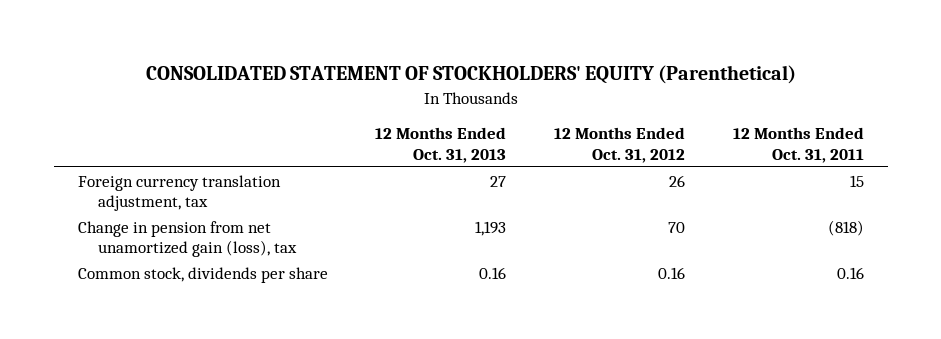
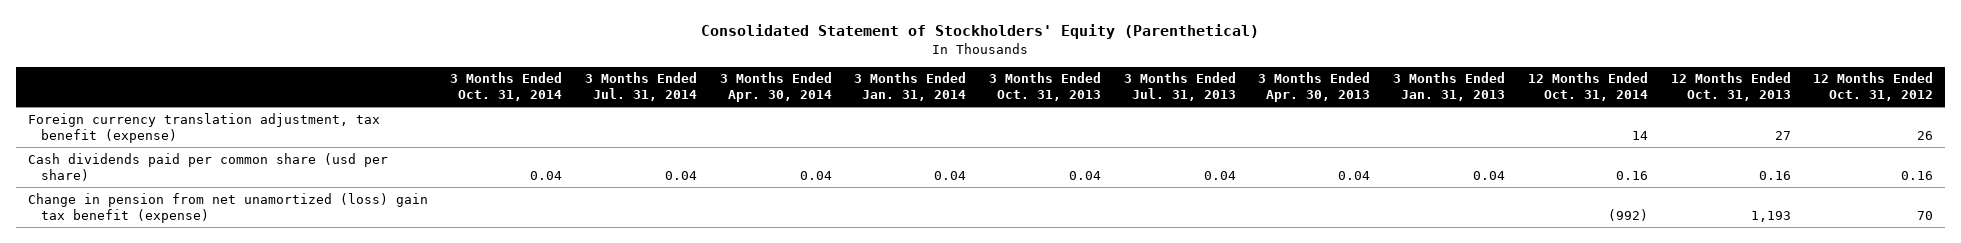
- CONSOLIDATED STATEMENT OF STOCKHOLDERS' EQUITY (Parenthetical)
+ Consolidated Statement of Stockholders' Equity (Parenthetical)
- | 12 Months Ended Oct. 31, 2013 | 12 Months Ended Oct. 31, 2012 | 12 Months Ended Oct. 31, 2011
+ | 3 Months Ended Oct. 31, 2014 | 3 Months Ended Jul. 31, 2014 | 3 Months Ended Apr. 30, 2014 | 3 Months Ended Jan. 31, 2014 | 3 Months Ended Oct. 31, 2013 | 3 Months Ended Jul. 31, 2013 | 3 Months Ended Apr. 30, 2013 | 3 Months Ended Jan. 31, 2013 | 12 Months Ended Oct. 31, 2014 | 12 Months Ended Oct. 31, 2013 | 12 Months Ended Oct. 31, 2012
- Foreign currency translation adjustment, tax | 27 | 26 | 15
- Change in pension from net unamortized gain (loss), tax | 1,193 | 70 | (818)
- Common stock, dividends per share | 0.16 | 0.16 | 0.16
+ Foreign currency translation adjustment, tax benefit (expense) | | | | | | | | | 14 | 27 | 26
+ Cash dividends paid per common share (usd per share) | 0.04 | 0.04 | 0.04 | 0.04 | 0.04 | 0.04 | 0.04 | 0.04 | 0.16 | 0.16 | 0.16
+ Change in pension from net unamortized (loss) gain tax benefit (expense) | | | | | | | | | (992) | 1,193 | 70

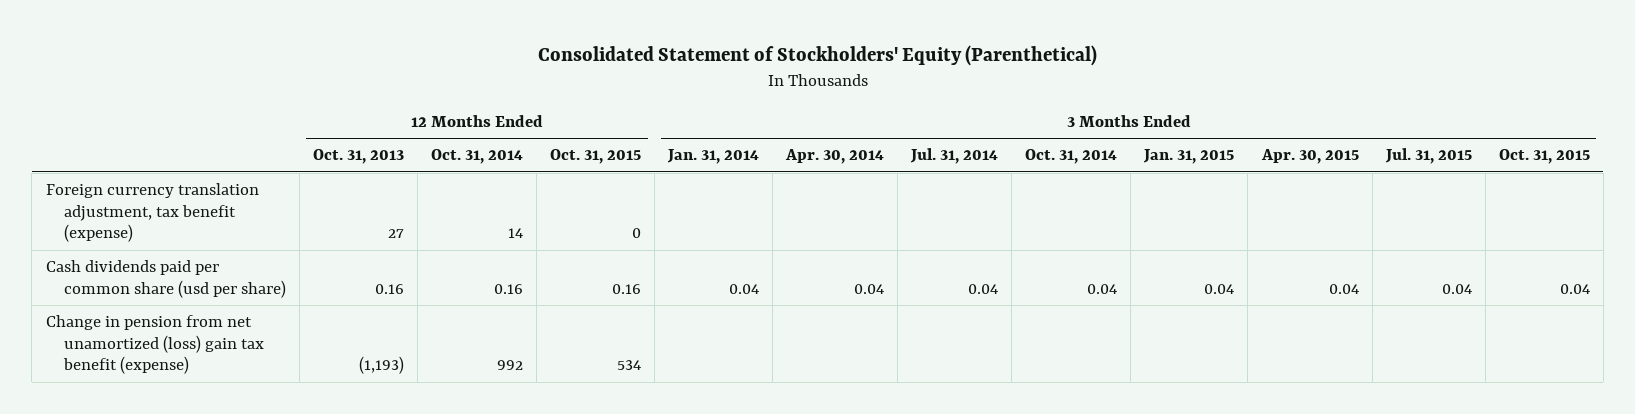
- | 3 Months Ended Oct. 31, 2014 | 3 Months Ended Jul. 31, 2014 | 3 Months Ended Apr. 30, 2014 | 3 Months Ended Jan. 31, 2014 | 3 Months Ended Oct. 31, 2013 | 3 Months Ended Jul. 31, 2013 | 3 Months Ended Apr. 30, 2013 | 3 Months Ended Jan. 31, 2013 | 12 Months Ended Oct. 31, 2014 | 12 Months Ended Oct. 31, 2013 | 12 Months Ended Oct. 31, 2012
+ | 12 Months Ended Oct. 31, 2013 | 12 Months Ended Oct. 31, 2014 | 12 Months Ended Oct. 31, 2015 | 3 Months Ended Jan. 31, 2014 | 3 Months Ended Apr. 30, 2014 | 3 Months Ended Jul. 31, 2014 | 3 Months Ended Oct. 31, 2014 | 3 Months Ended Jan. 31, 2015 | 3 Months Ended Apr. 30, 2015 | 3 Months Ended Jul. 31, 2015 | 3 Months Ended Oct. 31, 2015
- Change in pension from net unamortized (loss) gain tax benefit (expense) | | | | | | | | | (992) | 1,193 | 70
+ Change in pension from net unamortized (loss) gain tax benefit (expense) | (1,193) | 992 | 534 | | | | | | | |

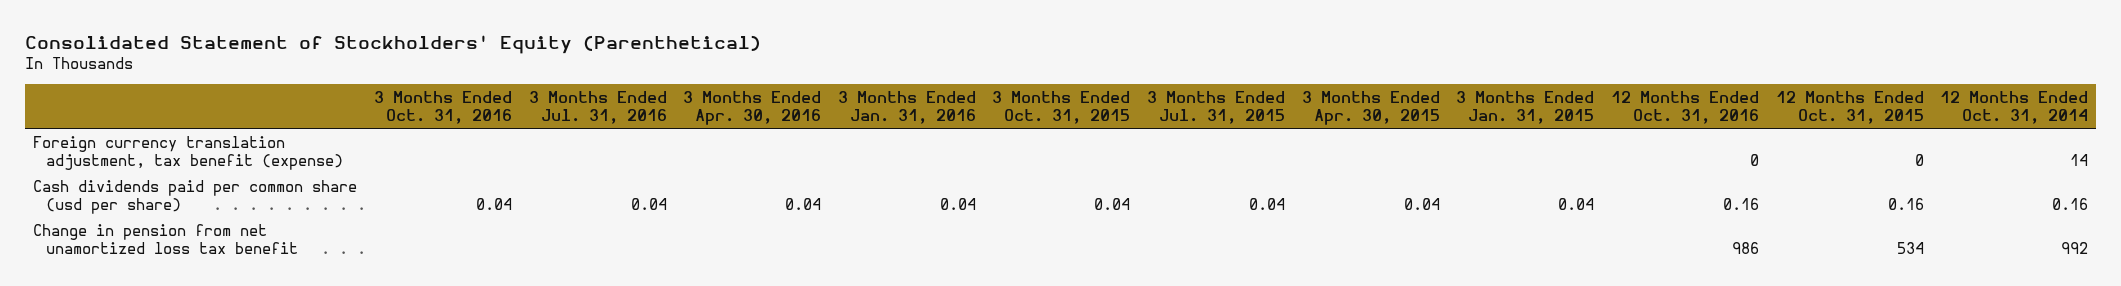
- | 12 Months Ended Oct. 31, 2013 | 12 Months Ended Oct. 31, 2014 | 12 Months Ended Oct. 31, 2015 | 3 Months Ended Jan. 31, 2014 | 3 Months Ended Apr. 30, 2014 | 3 Months Ended Jul. 31, 2014 | 3 Months Ended Oct. 31, 2014 | 3 Months Ended Jan. 31, 2015 | 3 Months Ended Apr. 30, 2015 | 3 Months Ended Jul. 31, 2015 | 3 Months Ended Oct. 31, 2015
+ | 3 Months Ended Oct. 31, 2016 | 3 Months Ended Jul. 31, 2016 | 3 Months Ended Apr. 30, 2016 | 3 Months Ended Jan. 31, 2016 | 3 Months Ended Oct. 31, 2015 | 3 Months Ended Jul. 31, 2015 | 3 Months Ended Apr. 30, 2015 | 3 Months Ended Jan. 31, 2015 | 12 Months Ended Oct. 31, 2016 | 12 Months Ended Oct. 31, 2015 | 12 Months Ended Oct. 31, 2014
- Change in pension from net unamortized (loss) gain tax benefit (expense) | (1,193) | 992 | 534 | | | | | | | |
+ Change in pension from net unamortized loss tax benefit | | | | | | | | | 986 | 534 | 992

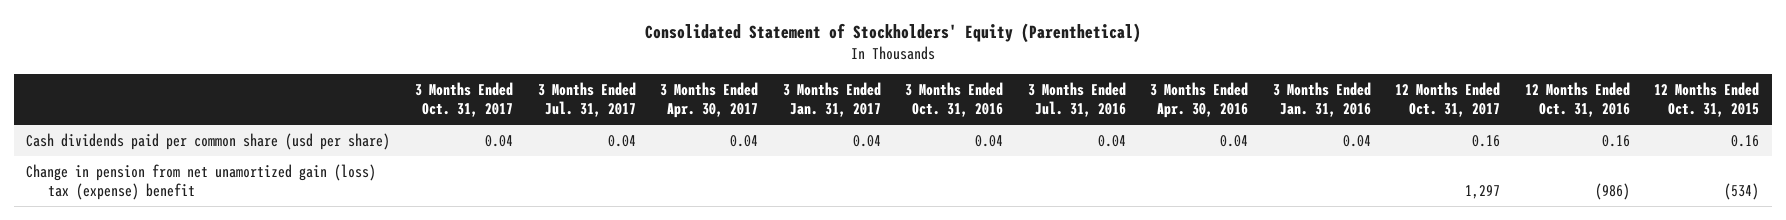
- | 3 Months Ended Oct. 31, 2016 | 3 Months Ended Jul. 31, 2016 | 3 Months Ended Apr. 30, 2016 | 3 Months Ended Jan. 31, 2016 | 3 Months Ended Oct. 31, 2015 | 3 Months Ended Jul. 31, 2015 | 3 Months Ended Apr. 30, 2015 | 3 Months Ended Jan. 31, 2015 | 12 Months Ended Oct. 31, 2016 | 12 Months Ended Oct. 31, 2015 | 12 Months Ended Oct. 31, 2014
+ | 3 Months Ended Oct. 31, 2017 | 3 Months Ended Jul. 31, 2017 | 3 Months Ended Apr. 30, 2017 | 3 Months Ended Jan. 31, 2017 | 3 Months Ended Oct. 31, 2016 | 3 Months Ended Jul. 31, 2016 | 3 Months Ended Apr. 30, 2016 | 3 Months Ended Jan. 31, 2016 | 12 Months Ended Oct. 31, 2017 | 12 Months Ended Oct. 31, 2016 | 12 Months Ended Oct. 31, 2015
- Foreign currency translation adjustment, tax benefit (expense) | | | | | | | | | 0 | 0 | 14
- Change in pension from net unamortized loss tax benefit | | | | | | | | | 986 | 534 | 992
+ Change in pension from net unamortized gain (loss) tax (expense) benefit | | | | | | | | | 1,297 | (986) | (534)

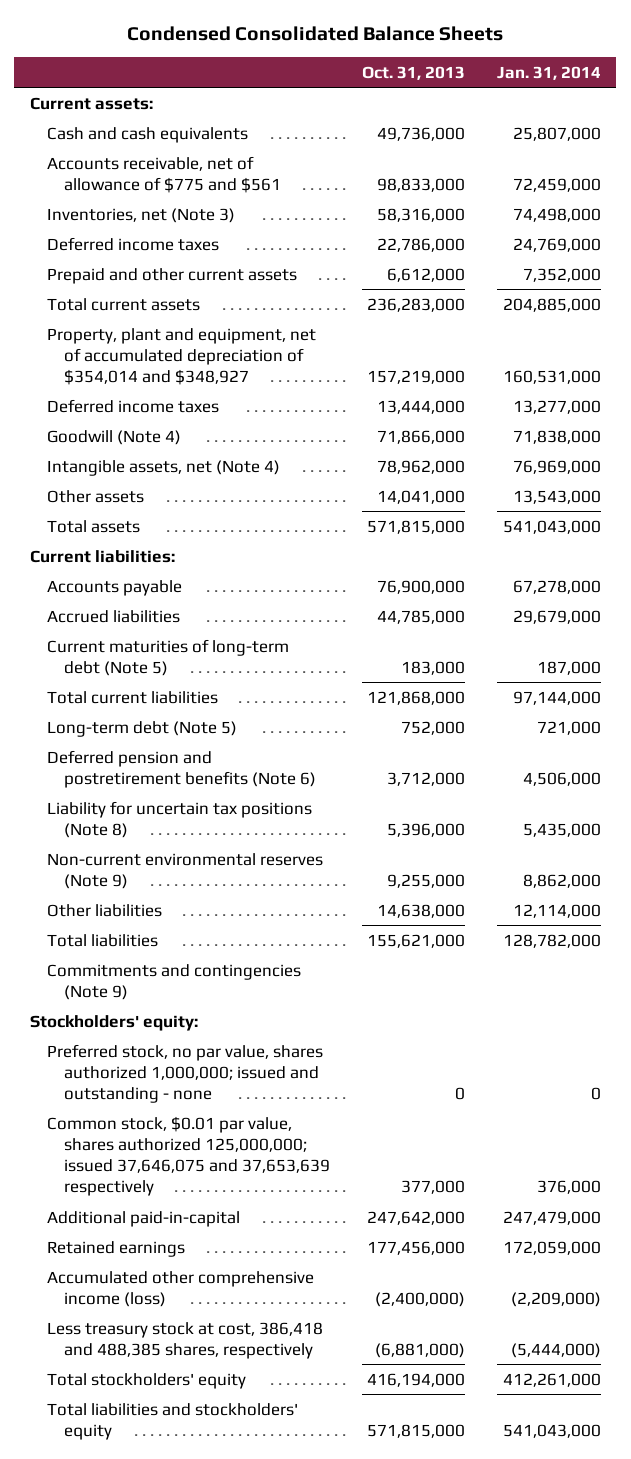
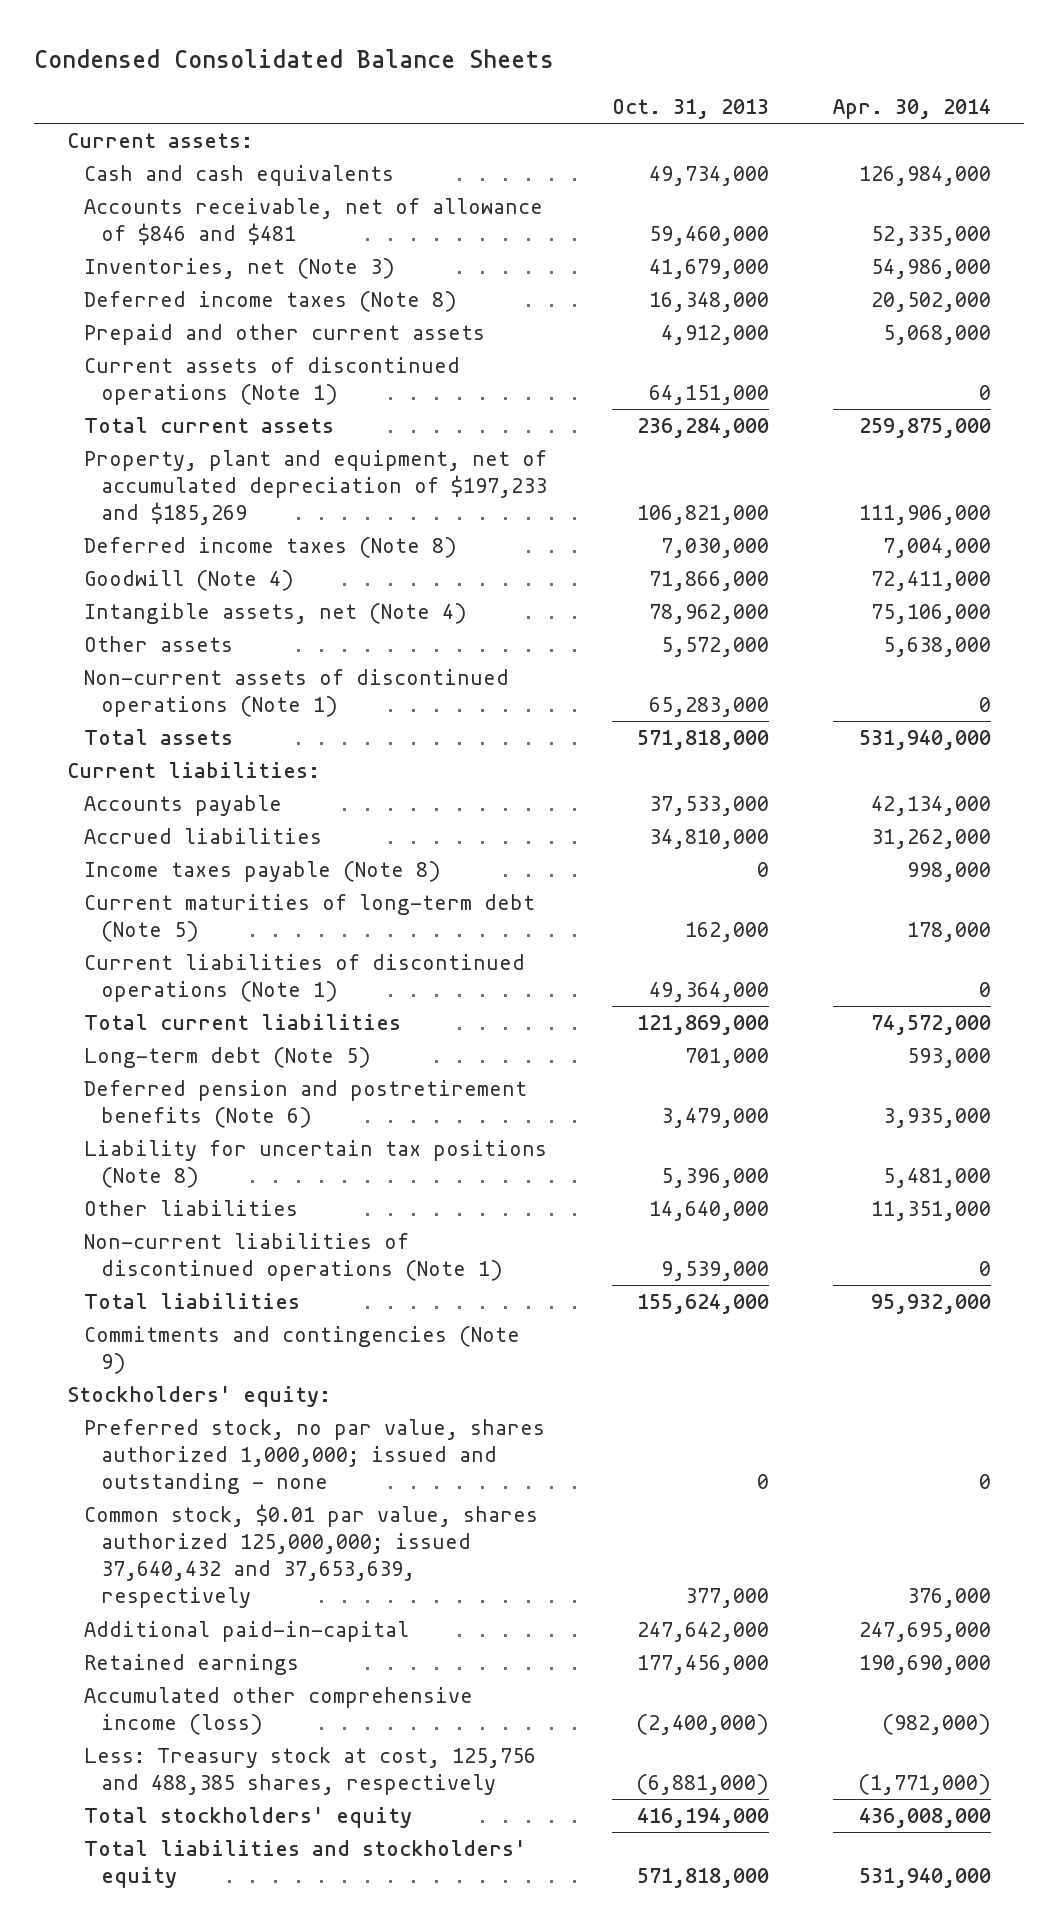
- | Oct. 31, 2013 | Jan. 31, 2014
+ | Oct. 31, 2013 | Apr. 30, 2014
- Cash and cash equivalents | 49,736,000 | 25,807,000
- Accounts receivable, net of allowance of $775 and $561 | 98,833,000 | 72,459,000
- Inventories, net (Note 3) | 58,316,000 | 74,498,000
- Deferred income taxes | 22,786,000 | 24,769,000
- Prepaid and other current assets | 6,612,000 | 7,352,000
- Total current assets | 236,283,000 | 204,885,000
- Property, plant and equipment, net of accumulated depreciation of $354,014 and $348,927 | 157,219,000 | 160,531,000
- Deferred income taxes | 13,444,000 | 13,277,000
+ Cash and cash equivalents | 49,734,000 | 126,984,000
+ Accounts receivable, net of allowance of $846 and $481 | 59,460,000 | 52,335,000
+ Inventories, net (Note 3) | 41,679,000 | 54,986,000
+ Deferred income taxes (Note 8) | 16,348,000 | 20,502,000
+ Prepaid and other current assets | 4,912,000 | 5,068,000
+ Current assets of discontinued operations (Note 1) | 64,151,000 | 0
+ Total current assets | 236,284,000 | 259,875,000
+ Property, plant and equipment, net of accumulated depreciation of $197,233 and $185,269 | 106,821,000 | 111,906,000
+ Deferred income taxes (Note 8) | 7,030,000 | 7,004,000
- Other assets | 14,041,000 | 13,543,000
- Total assets | 571,815,000 | 541,043,000
+ Other assets | 5,572,000 | 5,638,000
+ Non-current assets of discontinued operations (Note 1) | 65,283,000 | 0
+ Total assets | 571,818,000 | 531,940,000
- Accounts payable | 76,900,000 | 67,278,000
- Accrued liabilities | 44,785,000 | 29,679,000
- Current maturities of long-term debt (Note 5) | 183,000 | 187,000
- Total current liabilities | 121,868,000 | 97,144,000
- Long-term debt (Note 5) | 752,000 | 721,000
- Deferred pension and postretirement benefits (Note 6) | 3,712,000 | 4,506,000
+ Accounts payable | 37,533,000 | 42,134,000
+ Accrued liabilities | 34,810,000 | 31,262,000
+ Income taxes payable (Note 8) | 0 | 998,000
+ Current maturities of long-term debt (Note 5) | 162,000 | 178,000
+ Current liabilities of discontinued operations (Note 1) | 49,364,000 | 0
+ Total current liabilities | 121,869,000 | 74,572,000
+ Long-term debt (Note 5) | 701,000 | 593,000
+ Deferred pension and postretirement benefits (Note 6) | 3,479,000 | 3,935,000
- Non-current environmental reserves (Note 9) | 9,255,000 | 8,862,000
- Other liabilities | 14,638,000 | 12,114,000
- Total liabilities | 155,621,000 | 128,782,000
+ Other liabilities | 14,640,000 | 11,351,000
+ Non-current liabilities of discontinued operations (Note 1) | 9,539,000 | 0
+ Total liabilities | 155,624,000 | 95,932,000
- Common stock, $0.01 par value, shares authorized 125,000,000; issued 37,646,075 and 37,653,639 respectively | 377,000 | 376,000
+ Common stock, $0.01 par value, shares authorized 125,000,000; issued 37,640,432 and 37,653,639, respectively | 377,000 | 376,000
- Less treasury stock at cost, 386,418 and 488,385 shares, respectively | (6,881,000) | (5,444,000)
+ Less: Treasury stock at cost, 125,756 and 488,385 shares, respectively | (6,881,000) | (1,771,000)
- Total liabilities and stockholders' equity | 571,815,000 | 541,043,000
+ Total liabilities and stockholders' equity | 571,818,000 | 531,940,000

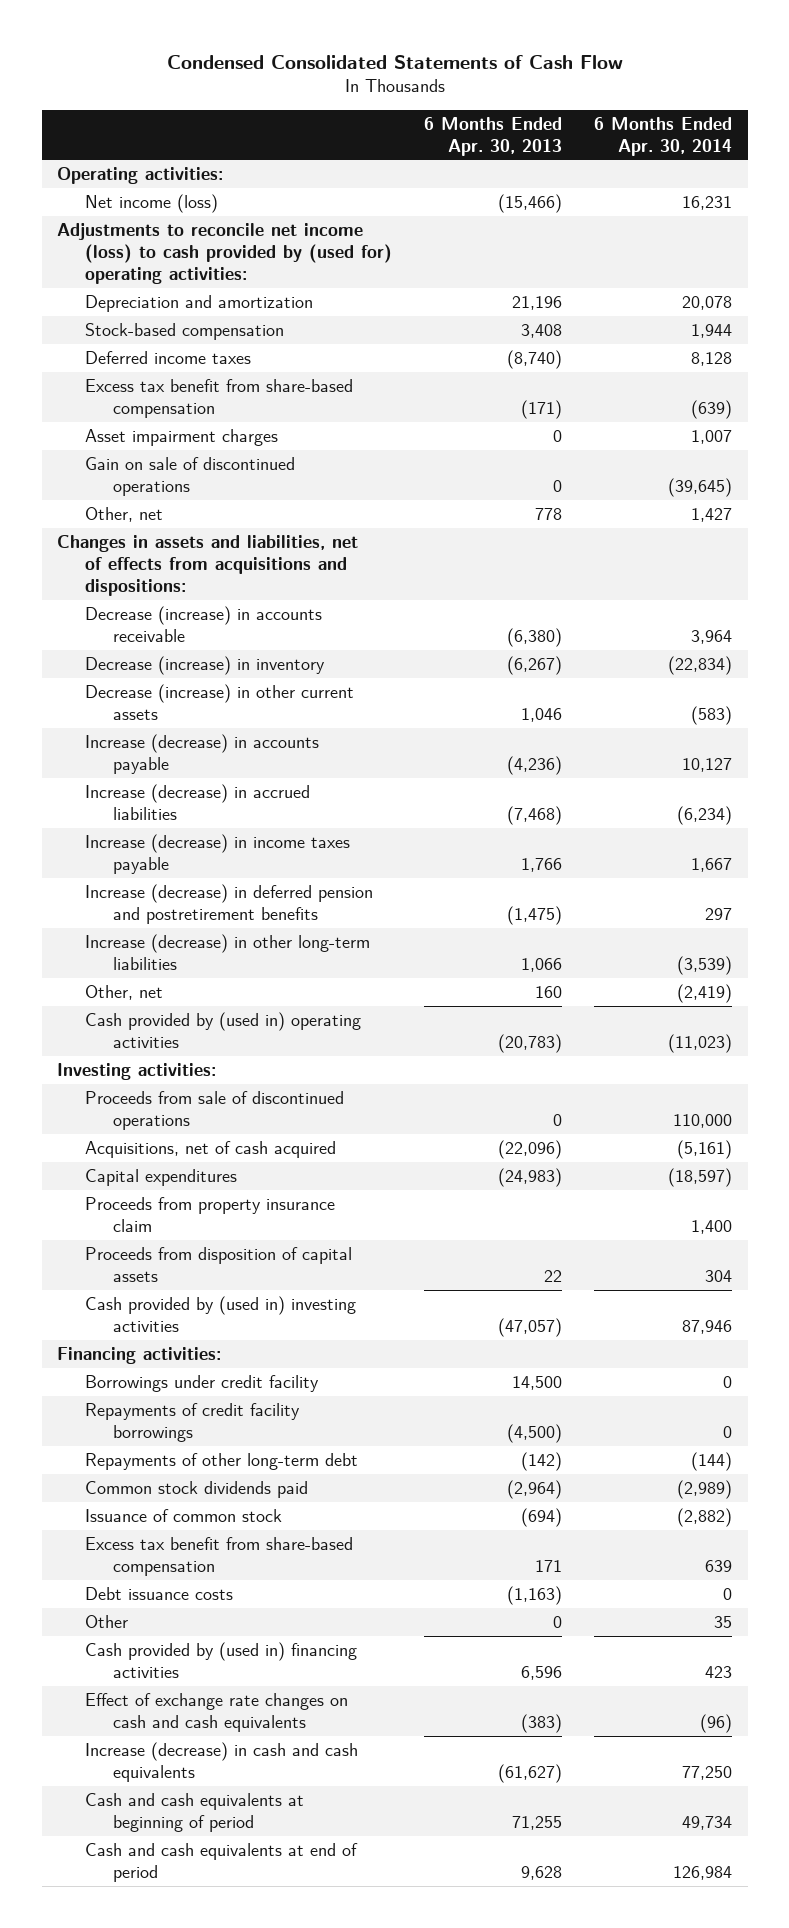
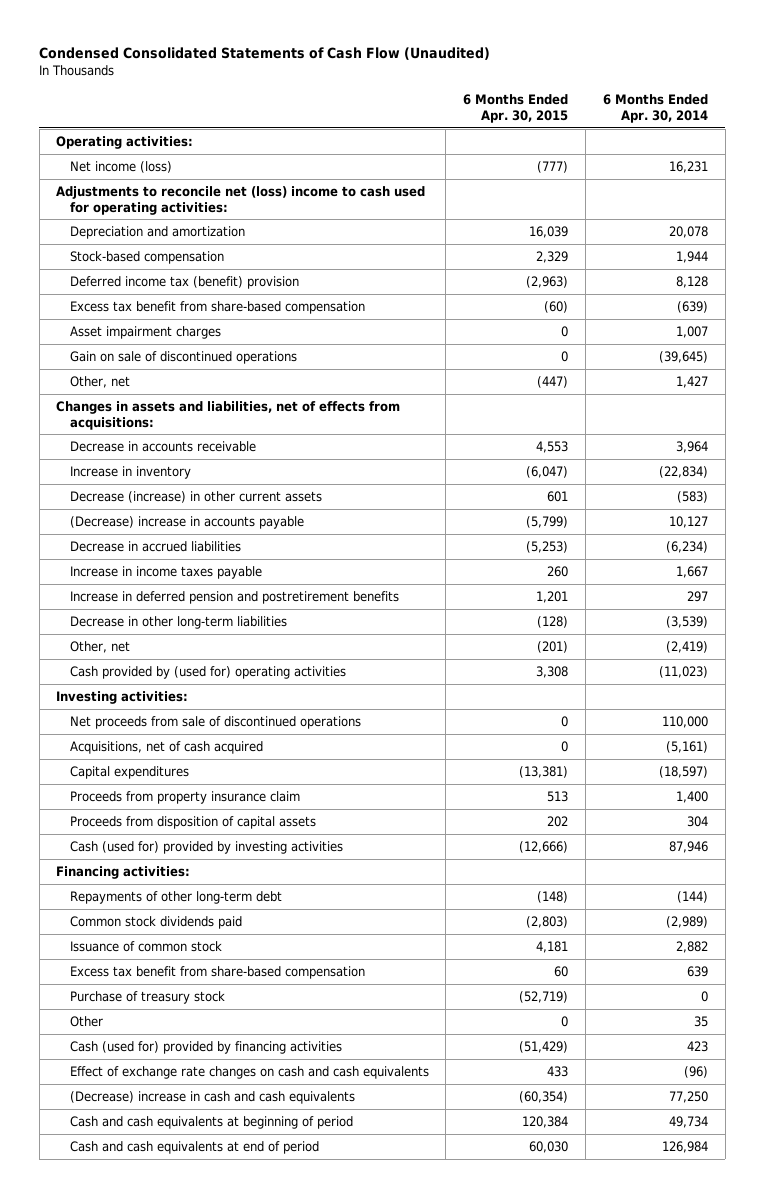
- Condensed Consolidated Statements of Cash Flow
+ Condensed Consolidated Statements of Cash Flow (Unaudited)
- | 6 Months Ended Apr. 30, 2013 | 6 Months Ended Apr. 30, 2014
+ | 6 Months Ended Apr. 30, 2015 | 6 Months Ended Apr. 30, 2014
- Adjustments to reconcile net income (loss) to cash provided by (used for) operating activities:
+ Adjustments to reconcile net (loss) income to cash used for operating activities:
- Deferred income taxes | (8,740) | 8,128
+ Deferred income tax (benefit) provision | (2,963) | 8,128
- Changes in assets and liabilities, net of effects from acquisitions and dispositions:
- Decrease (increase) in accounts receivable | (6,380) | 3,964
- Decrease (increase) in inventory | (6,267) | (22,834)
+ Changes in assets and liabilities, net of effects from acquisitions:
+ Decrease in accounts receivable | 4,553 | 3,964
+ Increase in inventory | (6,047) | (22,834)
- Increase (decrease) in accounts payable | (4,236) | 10,127
- Increase (decrease) in accrued liabilities | (7,468) | (6,234)
- Increase (decrease) in income taxes payable | 1,766 | 1,667
- Increase (decrease) in deferred pension and postretirement benefits | (1,475) | 297
- Increase (decrease) in other long-term liabilities | 1,066 | (3,539)
+ (Decrease) increase in accounts payable | (5,799) | 10,127
+ Decrease in accrued liabilities | (5,253) | (6,234)
+ Increase in income taxes payable | 260 | 1,667
+ Increase in deferred pension and postretirement benefits | 1,201 | 297
+ Decrease in other long-term liabilities | (128) | (3,539)
- Cash provided by (used in) operating activities | (20,783) | (11,023)
+ Cash provided by (used for) operating activities | 3,308 | (11,023)
- Proceeds from sale of discontinued operations | 0 | 110,000
+ Net proceeds from sale of discontinued operations | 0 | 110,000
- Cash provided by (used in) investing activities | (47,057) | 87,946
+ Cash (used for) provided by investing activities | (12,666) | 87,946
- Borrowings under credit facility | 14,500 | 0
- Repayments of credit facility borrowings | (4,500) | 0
- Issuance of common stock | (694) | (2,882)
+ Issuance of common stock | 4,181 | 2,882
- Debt issuance costs | (1,163) | 0
+ Purchase of treasury stock | (52,719) | 0
- Cash provided by (used in) financing activities | 6,596 | 423
+ Cash (used for) provided by financing activities | (51,429) | 423
- Increase (decrease) in cash and cash equivalents | (61,627) | 77,250
+ (Decrease) increase in cash and cash equivalents | (60,354) | 77,250

